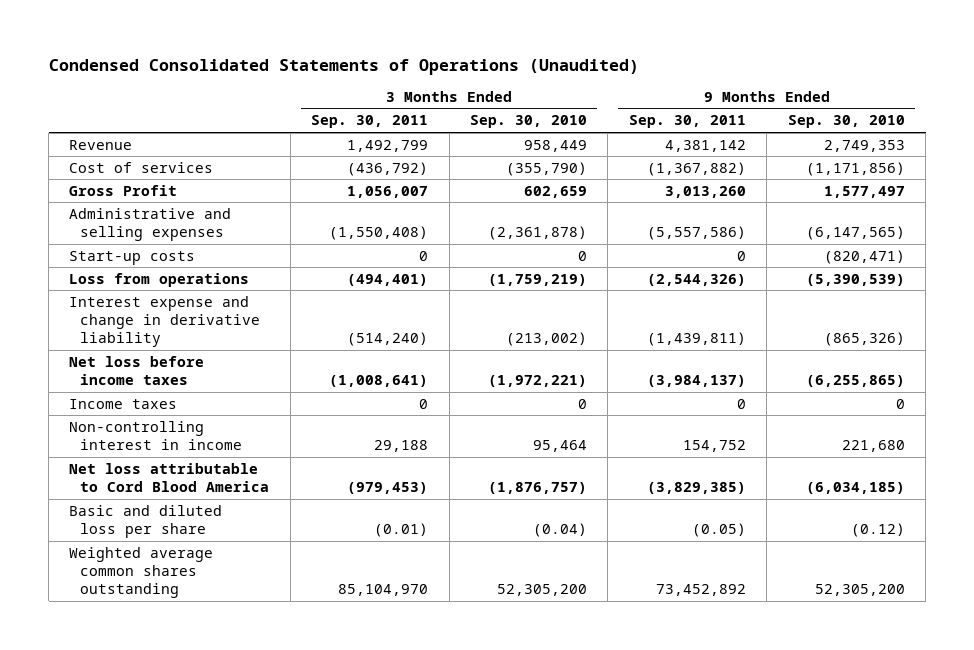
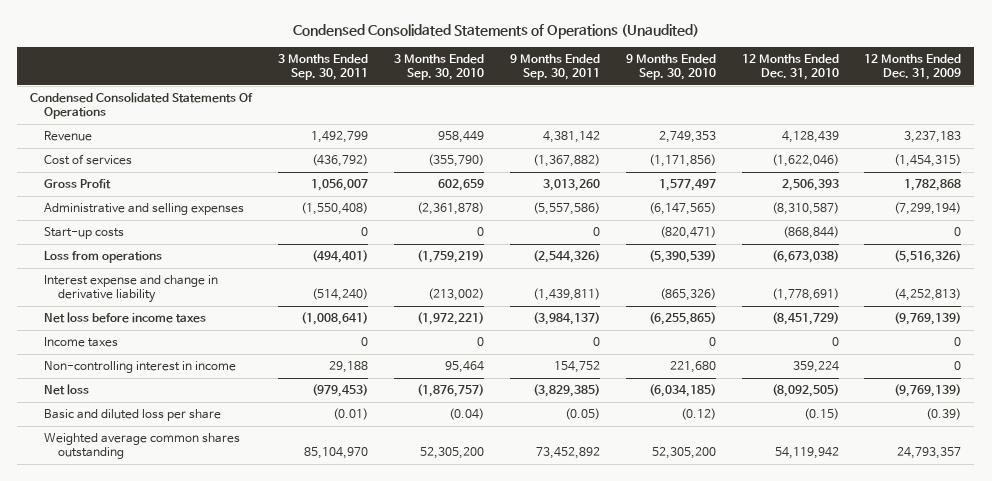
- | 3 Months Ended Sep. 30, 2011 | 3 Months Ended Sep. 30, 2010 | 9 Months Ended Sep. 30, 2011 | 9 Months Ended Sep. 30, 2010
+ | 3 Months Ended Sep. 30, 2011 | 3 Months Ended Sep. 30, 2010 | 9 Months Ended Sep. 30, 2011 | 9 Months Ended Sep. 30, 2010 | 12 Months Ended Dec. 31, 2010 | 12 Months Ended Dec. 31, 2009
+ Condensed Consolidated Statements Of Operations
- Net loss attributable to Cord Blood America | (979,453) | (1,876,757) | (3,829,385) | (6,034,185)
+ Net loss | (979,453) | (1,876,757) | (3,829,385) | (6,034,185) | (8,092,505) | (9,769,139)

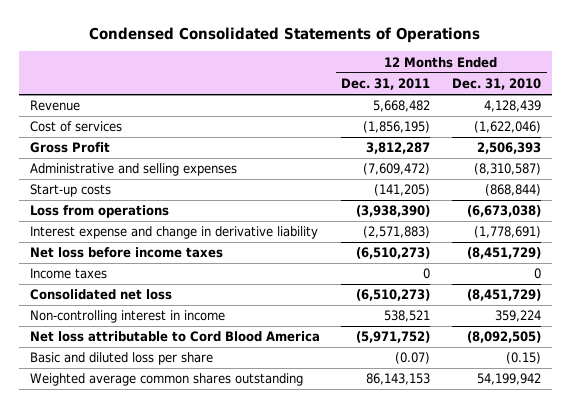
- Condensed Consolidated Statements of Operations (Unaudited)
+ Condensed Consolidated Statements of Operations
- | 3 Months Ended Sep. 30, 2011 | 3 Months Ended Sep. 30, 2010 | 9 Months Ended Sep. 30, 2011 | 9 Months Ended Sep. 30, 2010 | 12 Months Ended Dec. 31, 2010 | 12 Months Ended Dec. 31, 2009
+ | 12 Months Ended Dec. 31, 2011 | 12 Months Ended Dec. 31, 2010
- Condensed Consolidated Statements Of Operations
+ Consolidated net loss | (6,510,273) | (8,451,729)
- Net loss | (979,453) | (1,876,757) | (3,829,385) | (6,034,185) | (8,092,505) | (9,769,139)
+ Net loss attributable to Cord Blood America | (5,971,752) | (8,092,505)
- Weighted average common shares outstanding | 85,104,970 | 52,305,200 | 73,452,892 | 52,305,200 | 54,119,942 | 24,793,357
+ Weighted average common shares outstanding | 86,143,153 | 54,199,942

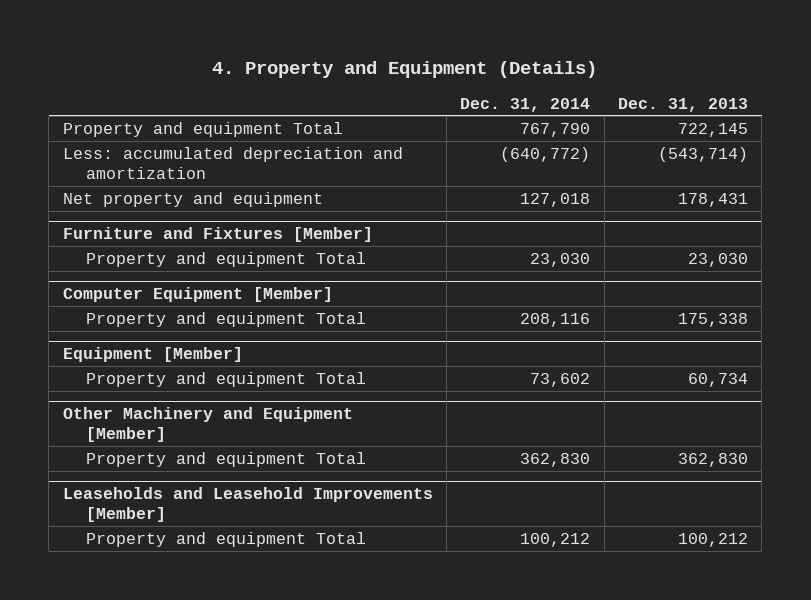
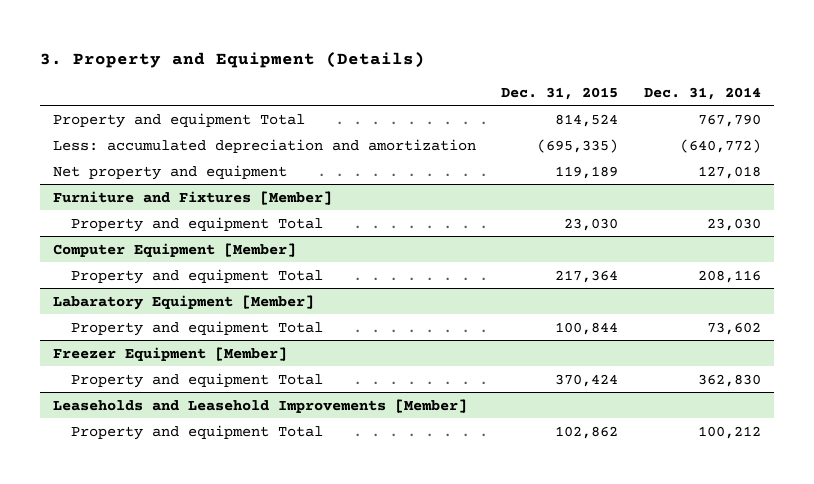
- 4. Property and Equipment (Details)
+ 3. Property and Equipment (Details)
- | Dec. 31, 2014 | Dec. 31, 2013
+ | Dec. 31, 2015 | Dec. 31, 2014
- Equipment [Member]
+ Labaratory Equipment [Member]
- Other Machinery and Equipment [Member]
+ Freezer Equipment [Member]

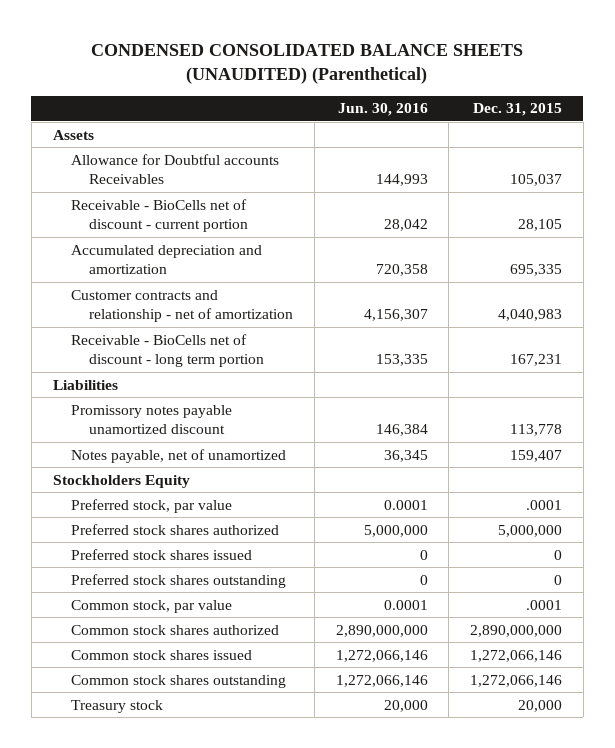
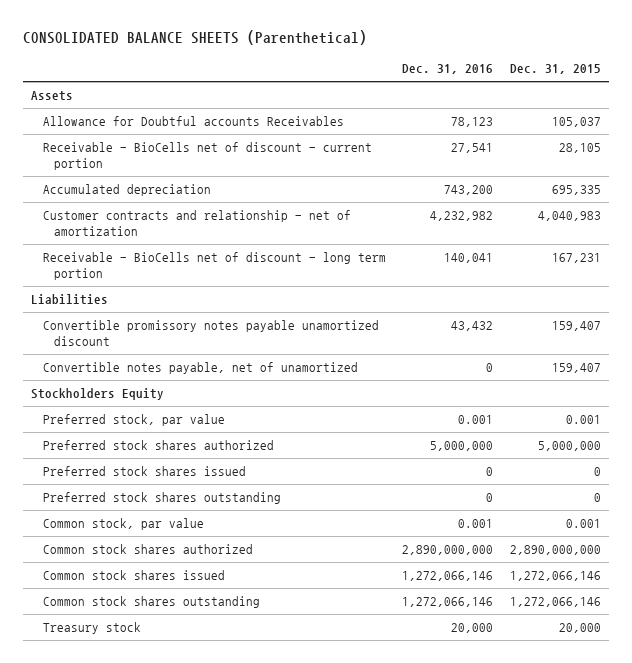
- CONDENSED CONSOLIDATED BALANCE SHEETS (UNAUDITED) (Parenthetical)
+ CONSOLIDATED BALANCE SHEETS (Parenthetical)
- | Jun. 30, 2016 | Dec. 31, 2015
+ | Dec. 31, 2016 | Dec. 31, 2015
- Accumulated depreciation and amortization | 720,358 | 695,335
+ Accumulated depreciation | 743,200 | 695,335
- Promissory notes payable unamortized discount | 146,384 | 113,778
- Notes payable, net of unamortized | 36,345 | 159,407
+ Convertible promissory notes payable unamortized discount | 43,432 | 159,407
+ Convertible notes payable, net of unamortized | 0 | 159,407
- Preferred stock, par value | 0.0001 | .0001
+ Preferred stock, par value | 0.001 | 0.001
- Common stock, par value | 0.0001 | .0001
+ Common stock, par value | 0.001 | 0.001

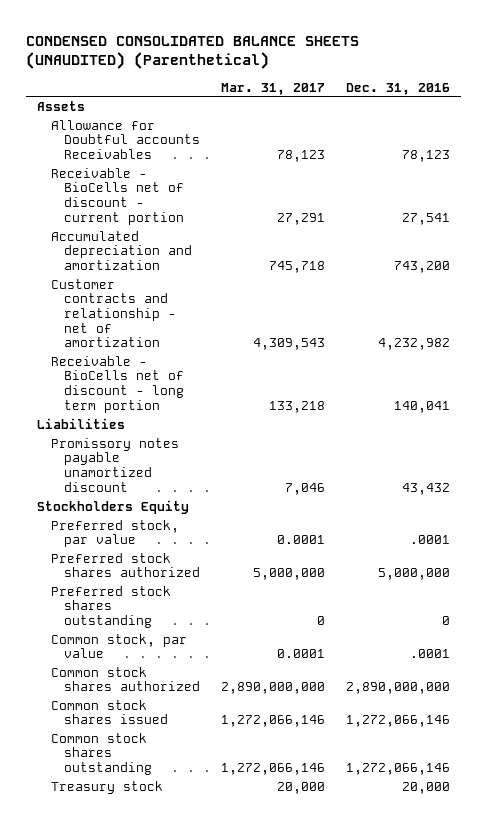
- CONSOLIDATED BALANCE SHEETS (Parenthetical)
+ CONDENSED CONSOLIDATED BALANCE SHEETS (UNAUDITED) (Parenthetical)
- | Dec. 31, 2016 | Dec. 31, 2015
+ | Mar. 31, 2017 | Dec. 31, 2016
- Accumulated depreciation | 743,200 | 695,335
+ Accumulated depreciation and amortization | 745,718 | 743,200
- Convertible promissory notes payable unamortized discount | 43,432 | 159,407
- Convertible notes payable, net of unamortized | 0 | 159,407
+ Promissory notes payable unamortized discount | 7,046 | 43,432
- Preferred stock, par value | 0.001 | 0.001
+ Preferred stock, par value | 0.0001 | .0001
- Preferred stock shares issued | 0 | 0
- Common stock, par value | 0.001 | 0.001
+ Common stock, par value | 0.0001 | .0001

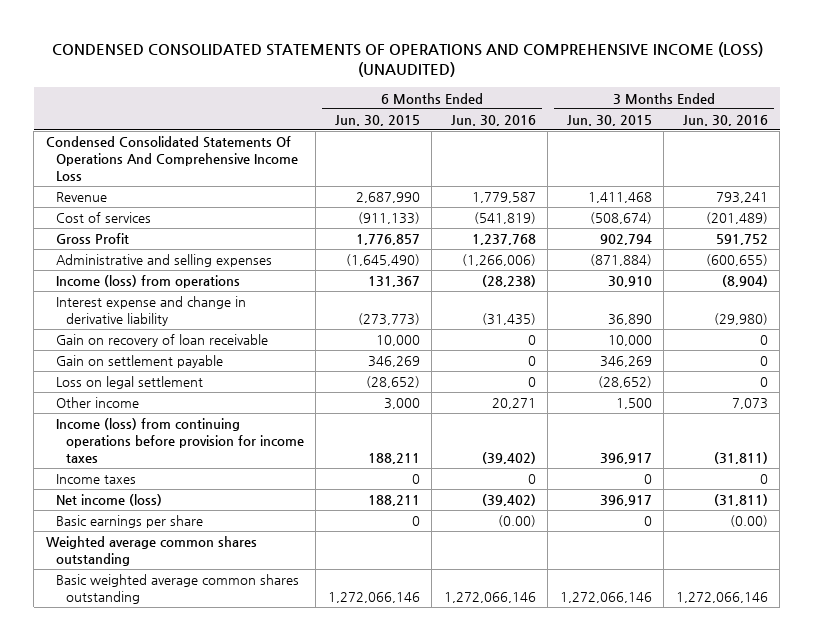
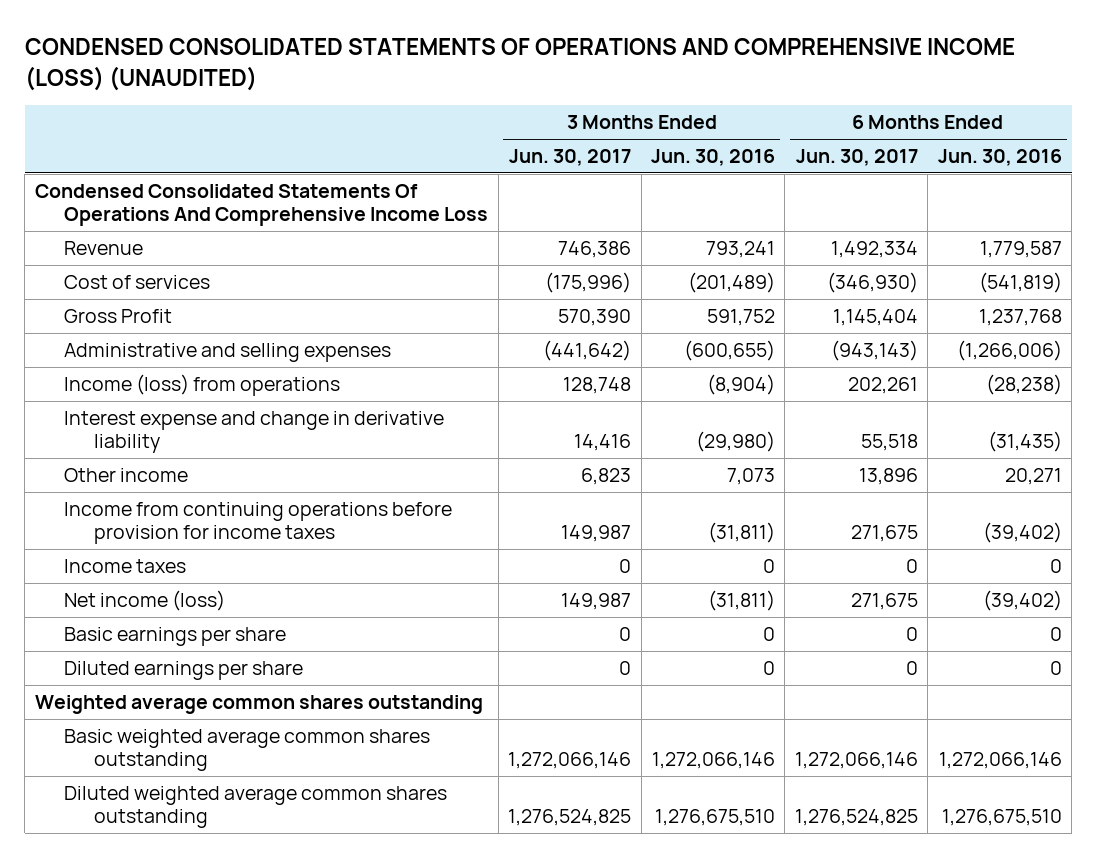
- | 6 Months Ended Jun. 30, 2015 | 6 Months Ended Jun. 30, 2016 | 3 Months Ended Jun. 30, 2015 | 3 Months Ended Jun. 30, 2016
+ | 3 Months Ended Jun. 30, 2017 | 3 Months Ended Jun. 30, 2016 | 6 Months Ended Jun. 30, 2017 | 6 Months Ended Jun. 30, 2016
- Gain on recovery of loan receivable | 10,000 | 0 | 10,000 | 0
- Gain on settlement payable | 346,269 | 0 | 346,269 | 0
- Loss on legal settlement | (28,652) | 0 | (28,652) | 0
- Income (loss) from continuing operations before provision for income taxes | 188,211 | (39,402) | 396,917 | (31,811)
+ Income from continuing operations before provision for income taxes | 149,987 | (31,811) | 271,675 | (39,402)
- Basic earnings per share | 0 | (0.00) | 0 | (0.00)
+ Basic earnings per share | 0 | 0 | 0 | 0
+ Diluted earnings per share | 0 | 0 | 0 | 0
+ Diluted weighted average common shares outstanding | 1,276,524,825 | 1,276,675,510 | 1,276,524,825 | 1,276,675,510

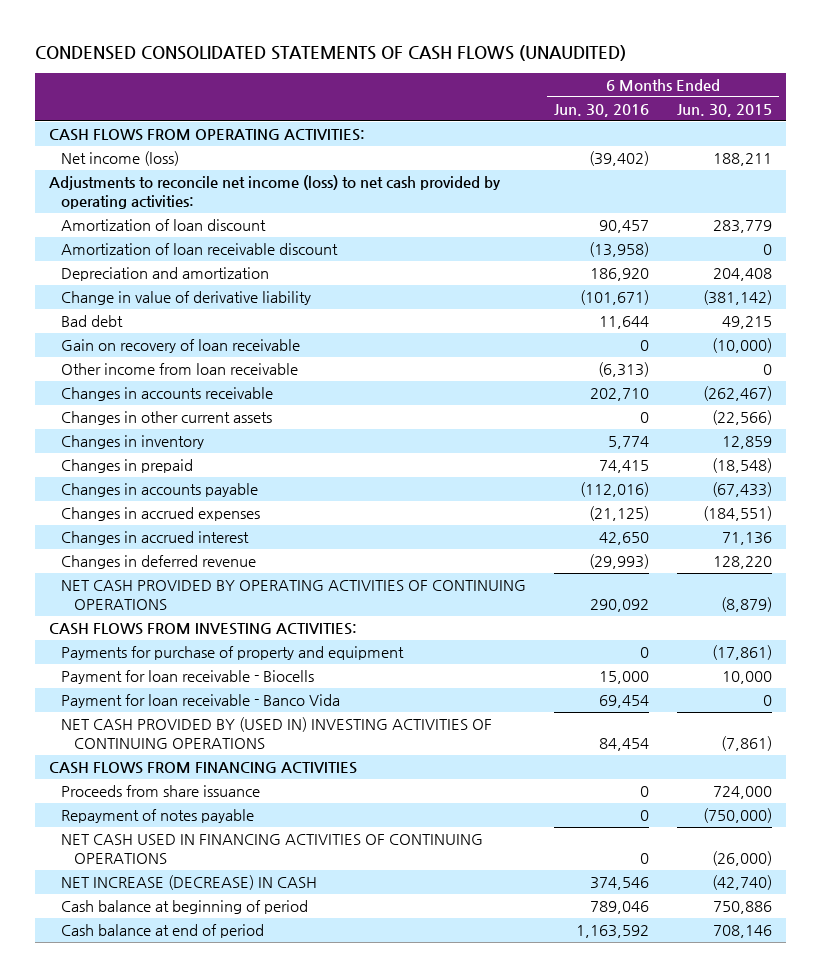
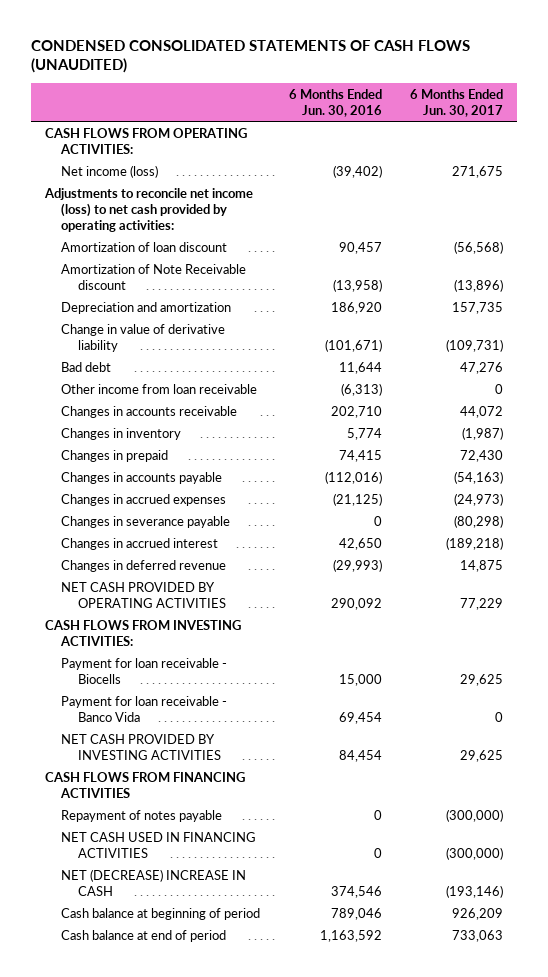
- | 6 Months Ended Jun. 30, 2016 | 6 Months Ended Jun. 30, 2015
+ | 6 Months Ended Jun. 30, 2016 | 6 Months Ended Jun. 30, 2017
- Amortization of loan receivable discount | (13,958) | 0
+ Amortization of Note Receivable discount | (13,958) | (13,896)
- Gain on recovery of loan receivable | 0 | (10,000)
- Changes in other current assets | 0 | (22,566)
+ Changes in severance payable | 0 | (80,298)
- NET CASH PROVIDED BY OPERATING ACTIVITIES OF CONTINUING OPERATIONS | 290,092 | (8,879)
+ NET CASH PROVIDED BY OPERATING ACTIVITIES | 290,092 | 77,229
- Payments for purchase of property and equipment | 0 | (17,861)
- NET CASH PROVIDED BY (USED IN) INVESTING ACTIVITIES OF CONTINUING OPERATIONS | 84,454 | (7,861)
+ NET CASH PROVIDED BY INVESTING ACTIVITIES | 84,454 | 29,625
- Proceeds from share issuance | 0 | 724,000
- NET CASH USED IN FINANCING ACTIVITIES OF CONTINUING OPERATIONS | 0 | (26,000)
- NET INCREASE (DECREASE) IN CASH | 374,546 | (42,740)
+ NET CASH USED IN FINANCING ACTIVITIES | 0 | (300,000)
+ NET (DECREASE) INCREASE IN CASH | 374,546 | (193,146)

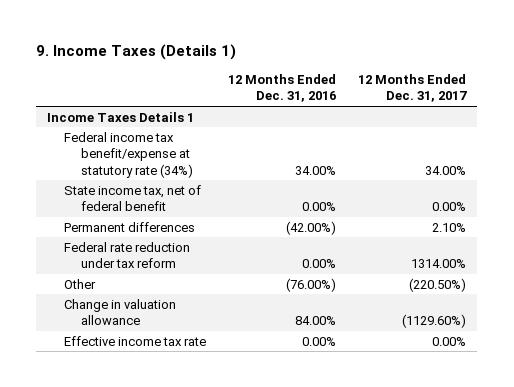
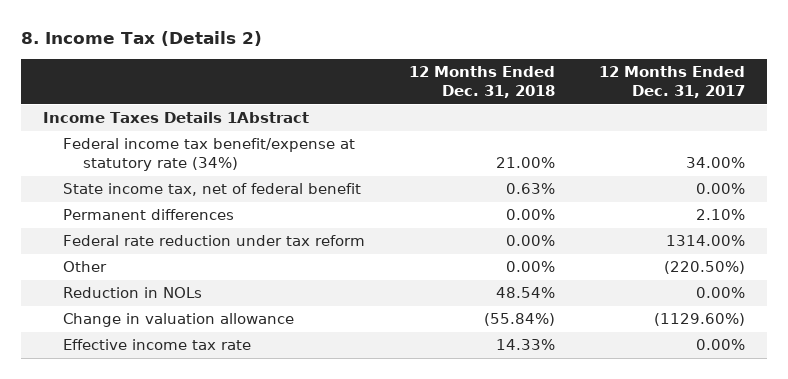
- 9. Income Taxes (Details 1)
+ 8. Income Tax (Details 2)
- | 12 Months Ended Dec. 31, 2016 | 12 Months Ended Dec. 31, 2017
+ | 12 Months Ended Dec. 31, 2018 | 12 Months Ended Dec. 31, 2017
- Income Taxes Details 1
+ Income Taxes Details 1Abstract
+ Reduction in NOLs | 48.54% | 0.00%

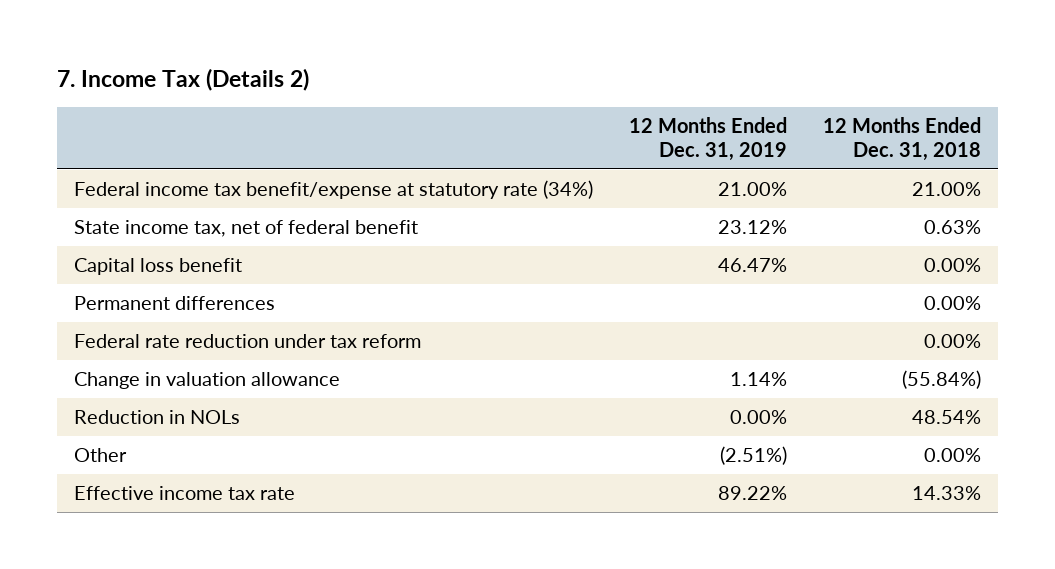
- 8. Income Tax (Details 2)
+ 7. Income Tax (Details 2)
- | 12 Months Ended Dec. 31, 2018 | 12 Months Ended Dec. 31, 2017
+ | 12 Months Ended Dec. 31, 2019 | 12 Months Ended Dec. 31, 2018
- Income Taxes Details 1Abstract
+ Capital loss benefit | 46.47% | 0.00%
moved down: Reduction in NOLs | 0.00% | 48.54%
moved down: Other | (2.51%) | 0.00%

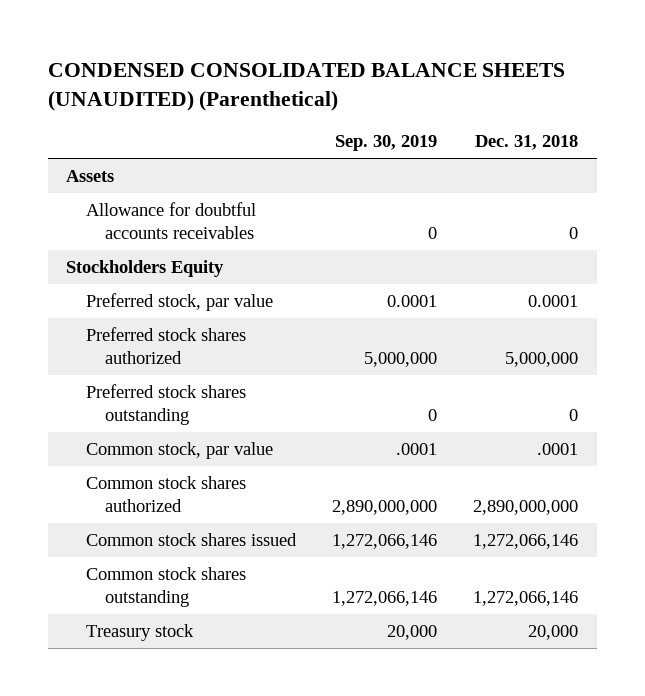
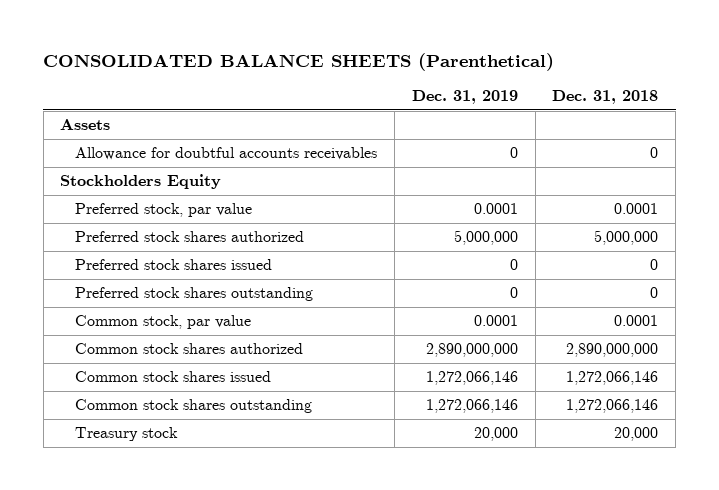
- CONDENSED CONSOLIDATED BALANCE SHEETS (UNAUDITED) (Parenthetical)
+ CONSOLIDATED BALANCE SHEETS (Parenthetical)
- | Sep. 30, 2019 | Dec. 31, 2018
+ | Dec. 31, 2019 | Dec. 31, 2018
+ Preferred stock shares issued | 0 | 0
- Common stock, par value | .0001 | .0001
+ Common stock, par value | 0.0001 | 0.0001

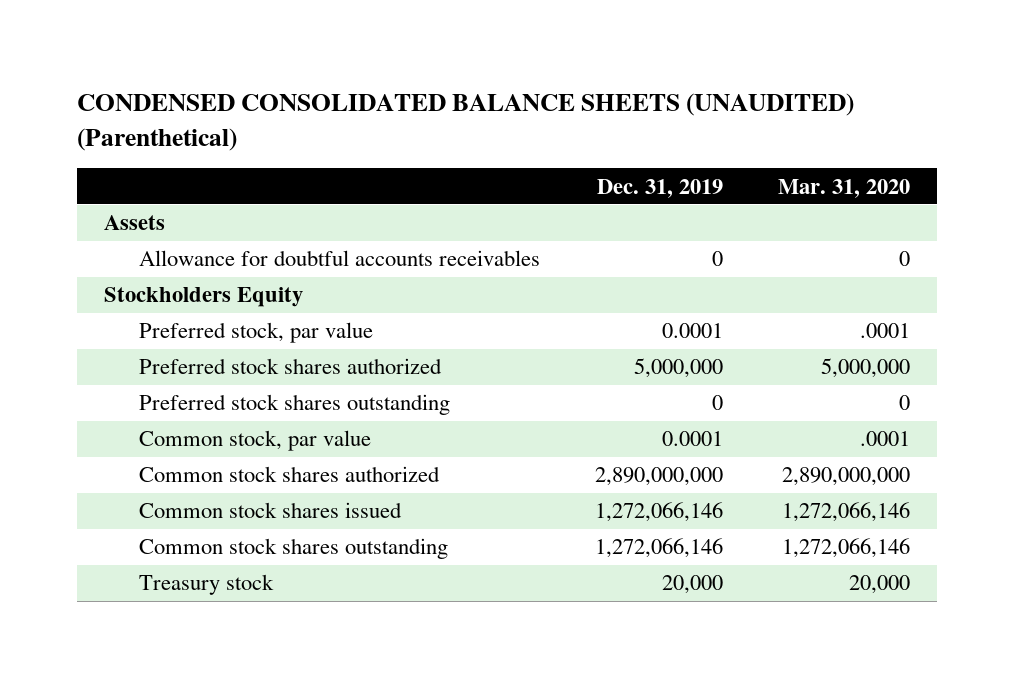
- CONSOLIDATED BALANCE SHEETS (Parenthetical)
+ CONDENSED CONSOLIDATED BALANCE SHEETS (UNAUDITED) (Parenthetical)
- | Dec. 31, 2019 | Dec. 31, 2018
+ | Dec. 31, 2019 | Mar. 31, 2020
- Preferred stock shares issued | 0 | 0

